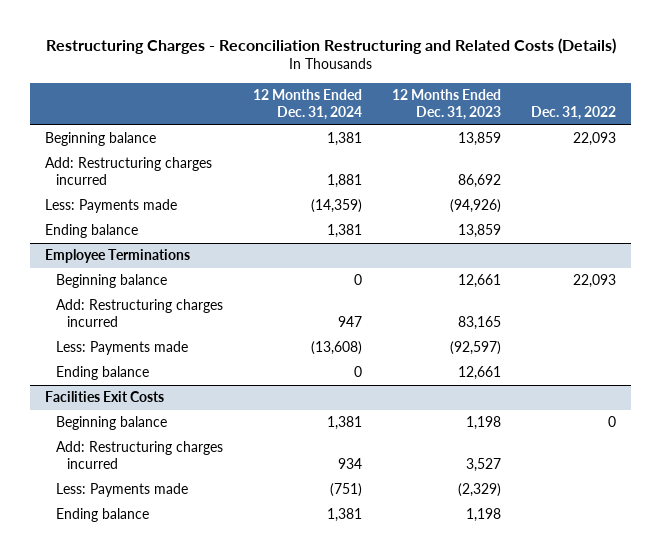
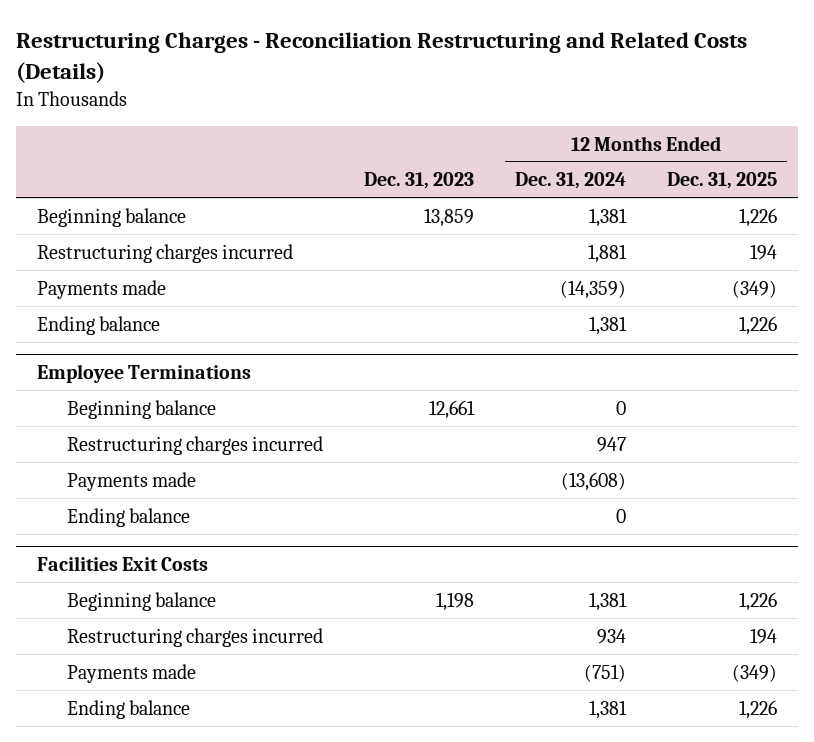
- | 12 Months Ended Dec. 31, 2024 | 12 Months Ended Dec. 31, 2023 | Dec. 31, 2022
+ | Dec. 31, 2023 | 12 Months Ended Dec. 31, 2024 | 12 Months Ended Dec. 31, 2025
- Add: Restructuring charges incurred | 1,881 | 86,692 |
- Less: Payments made | (14,359) | (94,926) |
+ Restructuring charges incurred | | 1,881 | 194
+ Payments made | | (14,359) | (349)
@ Employee Terminations
- Add: Restructuring charges incurred | 947 | 83,165 |
- Less: Payments made | (13,608) | (92,597) |
+ Restructuring charges incurred | | 947 |
+ Payments made | | (13,608) |
@ Facilities Exit Costs
- Add: Restructuring charges incurred | 934 | 3,527 |
- Less: Payments made | (751) | (2,329) |
+ Restructuring charges incurred | | 934 | 194
+ Payments made | | (751) | (349)

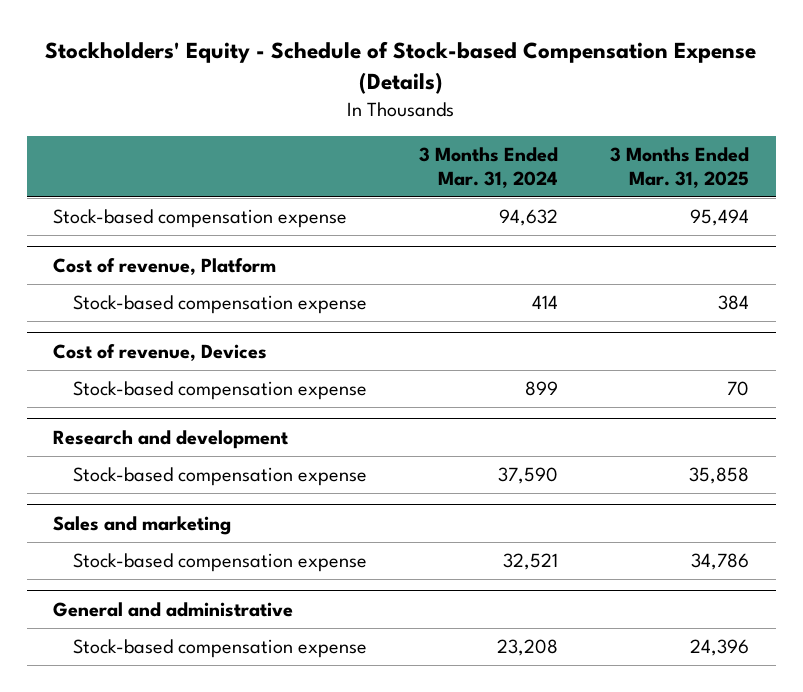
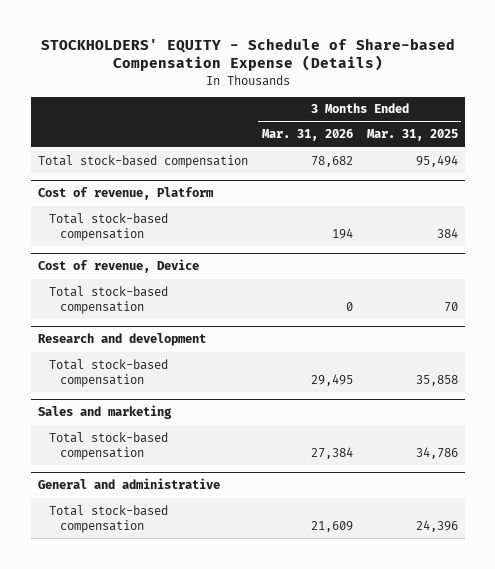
- Stockholders' Equity - Schedule of Stock-based Compensation Expense (Details)
+ STOCKHOLDERS' EQUITY - Schedule of Share-based Compensation Expense (Details)
- | 3 Months Ended Mar. 31, 2024 | 3 Months Ended Mar. 31, 2025
+ | 3 Months Ended Mar. 31, 2026 | 3 Months Ended Mar. 31, 2025
- Stock-based compensation expense | 94,632 | 95,494
+ Total stock-based compensation | 78,682 | 95,494
@ Cost of revenue, Platform
- Stock-based compensation expense | 414 | 384
- Cost of revenue, Devices
- Stock-based compensation expense | 899 | 70
@ Cost of revenue, Platform
+ Total stock-based compensation | 194 | 384
+ Cost of revenue, Device
+ Total stock-based compensation | 0 | 70
@ Research and development
- Stock-based compensation expense | 37,590 | 35,858
+ Total stock-based compensation | 29,495 | 35,858
@ Sales and marketing
- Stock-based compensation expense | 32,521 | 34,786
+ Total stock-based compensation | 27,384 | 34,786
@ General and administrative
- Stock-based compensation expense | 23,208 | 24,396
+ Total stock-based compensation | 21,609 | 24,396

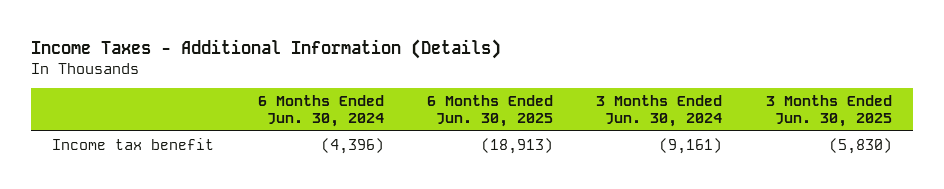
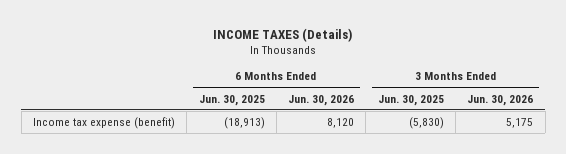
- Income Taxes - Additional Information (Details)
+ INCOME TAXES (Details)
- | 6 Months Ended Jun. 30, 2024 | 6 Months Ended Jun. 30, 2025 | 3 Months Ended Jun. 30, 2024 | 3 Months Ended Jun. 30, 2025
+ | 6 Months Ended Jun. 30, 2025 | 6 Months Ended Jun. 30, 2026 | 3 Months Ended Jun. 30, 2025 | 3 Months Ended Jun. 30, 2026
- Income tax benefit | (4,396) | (18,913) | (9,161) | (5,830)
+ Income tax expense (benefit) | (18,913) | 8,120 | (5,830) | 5,175

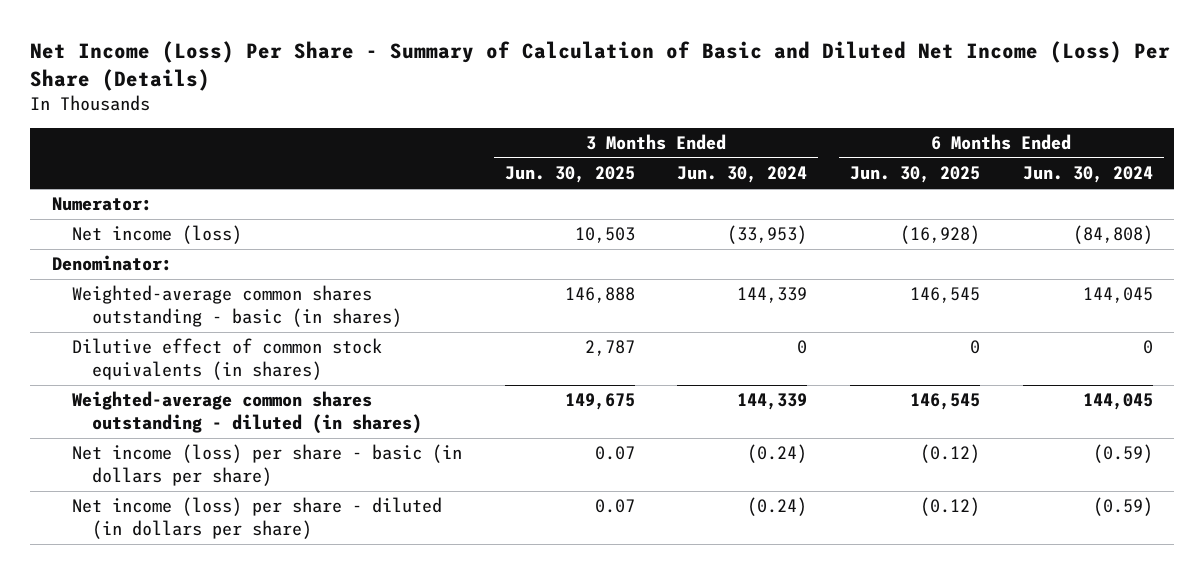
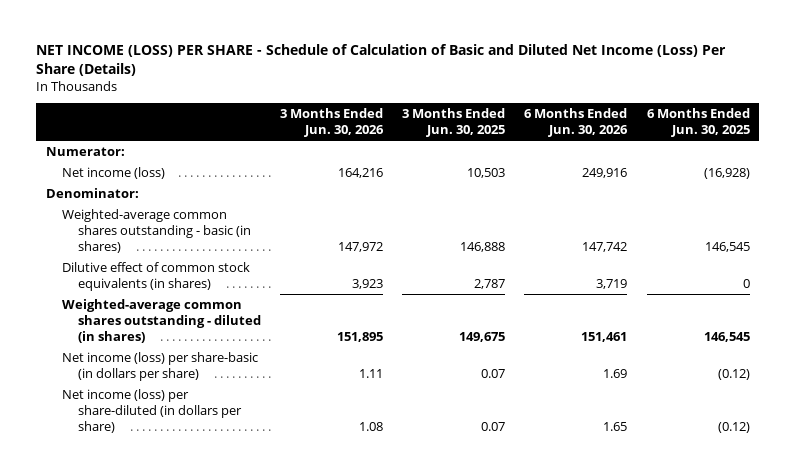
- Net Income (Loss) Per Share - Summary of Calculation of Basic and Diluted Net Income (Loss) Per Share (Details)
+ NET INCOME (LOSS) PER SHARE - Schedule of Calculation of Basic and Diluted Net Income (Loss) Per Share (Details)
- | 3 Months Ended Jun. 30, 2025 | 3 Months Ended Jun. 30, 2024 | 6 Months Ended Jun. 30, 2025 | 6 Months Ended Jun. 30, 2024
+ | 3 Months Ended Jun. 30, 2026 | 3 Months Ended Jun. 30, 2025 | 6 Months Ended Jun. 30, 2026 | 6 Months Ended Jun. 30, 2025
- Net income (loss) per share - basic (in dollars per share) | 0.07 | (0.24) | (0.12) | (0.59)
- Net income (loss) per share - diluted (in dollars per share) | 0.07 | (0.24) | (0.12) | (0.59)
+ Net income (loss) per share-basic (in dollars per share) | 1.11 | 0.07 | 1.69 | (0.12)
+ Net income (loss) per share-diluted (in dollars per share) | 1.08 | 0.07 | 1.65 | (0.12)

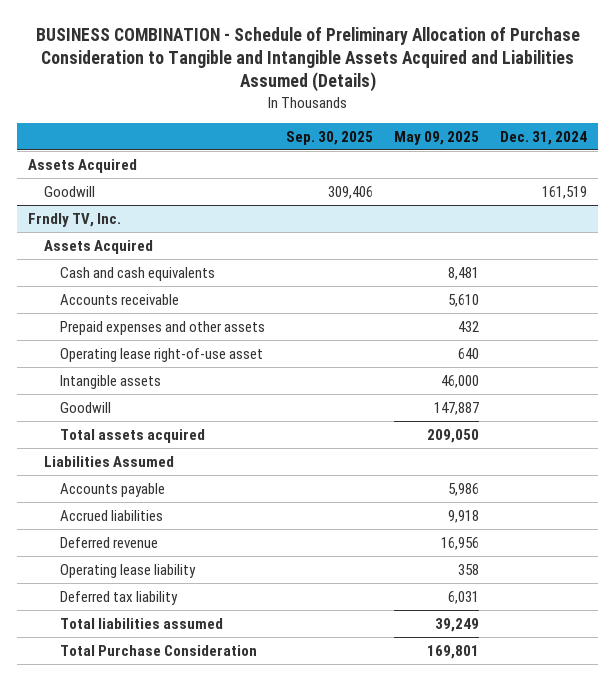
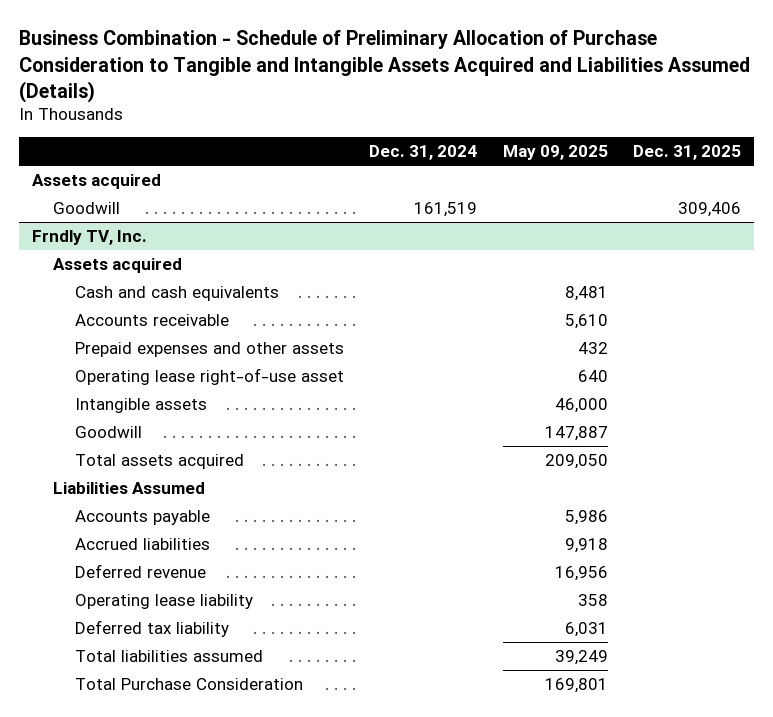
- BUSINESS COMBINATION - Schedule of Preliminary Allocation of Purchase Consideration to Tangible and Intangible Assets Acquired and Liabilities Assumed (Details)
+ Business Combination - Schedule of Preliminary Allocation of Purchase Consideration to Tangible and Intangible Assets Acquired and Liabilities Assumed (Details)
- | Sep. 30, 2025 | May 09, 2025 | Dec. 31, 2024
+ | Dec. 31, 2024 | May 09, 2025 | Dec. 31, 2025
- Assets Acquired
+ Assets acquired
@ Frndly TV, Inc.
- Assets Acquired
+ Assets acquired

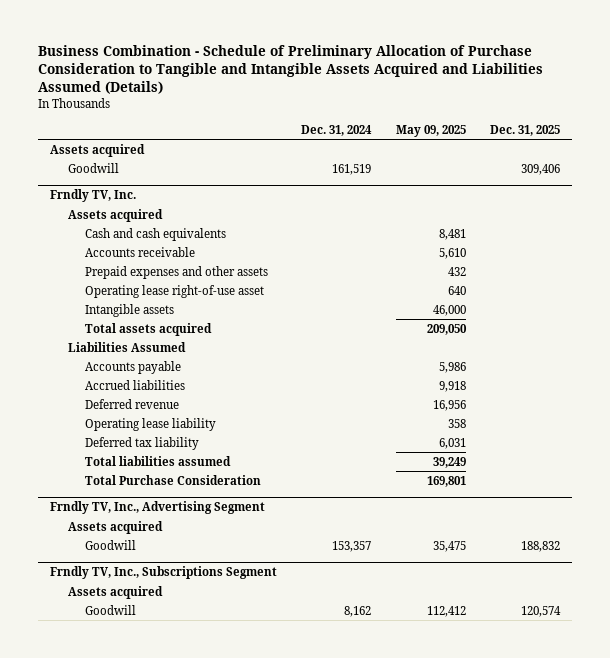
@ Frndly TV, Inc.
- Goodwill | | 147,887 |
+ Frndly TV, Inc., Advertising Segment
+ Assets acquired
+ Goodwill | 153,357 | 35,475 | 188,832
+ Frndly TV, Inc., Subscriptions Segment
+ Assets acquired
+ Goodwill | 8,162 | 112,412 | 120,574

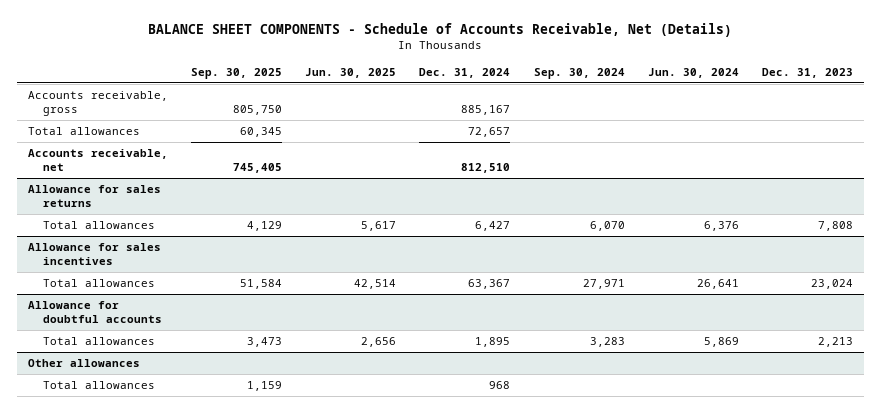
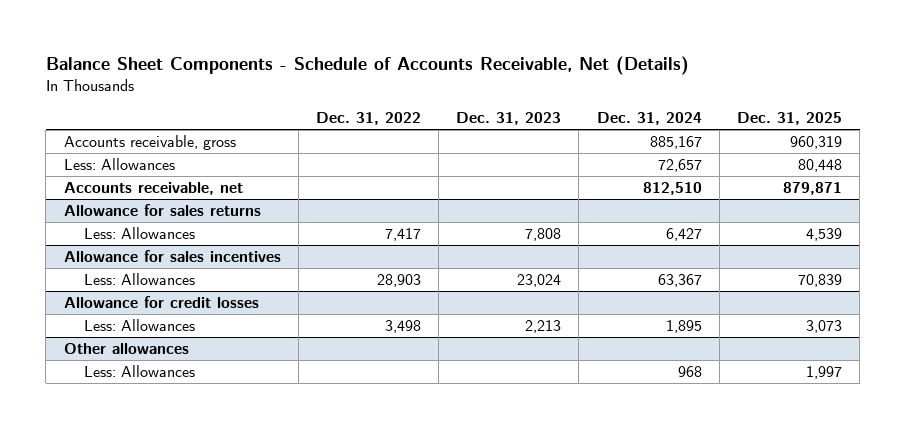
- BALANCE SHEET COMPONENTS - Schedule of Accounts Receivable, Net (Details)
+ Balance Sheet Components - Schedule of Accounts Receivable, Net (Details)
- | Sep. 30, 2025 | Jun. 30, 2025 | Dec. 31, 2024 | Sep. 30, 2024 | Jun. 30, 2024 | Dec. 31, 2023
+ | Dec. 31, 2022 | Dec. 31, 2023 | Dec. 31, 2024 | Dec. 31, 2025
- Total allowances | 60,345 | | 72,657 | | |
+ Less: Allowances | | | 72,657 | 80,448
@ Allowance for sales returns
- Total allowances | 4,129 | 5,617 | 6,427 | 6,070 | 6,376 | 7,808
+ Less: Allowances | 7,417 | 7,808 | 6,427 | 4,539
@ Allowance for sales incentives
- Total allowances | 51,584 | 42,514 | 63,367 | 27,971 | 26,641 | 23,024
- Allowance for doubtful accounts
- Total allowances | 3,473 | 2,656 | 1,895 | 3,283 | 5,869 | 2,213
@ Allowance for sales incentives
+ Less: Allowances | 28,903 | 23,024 | 63,367 | 70,839
+ Allowance for credit losses
+ Less: Allowances | 3,498 | 2,213 | 1,895 | 3,073
@ Other allowances
- Total allowances | 1,159 | | 968 | | |
+ Less: Allowances | | | 968 | 1,997

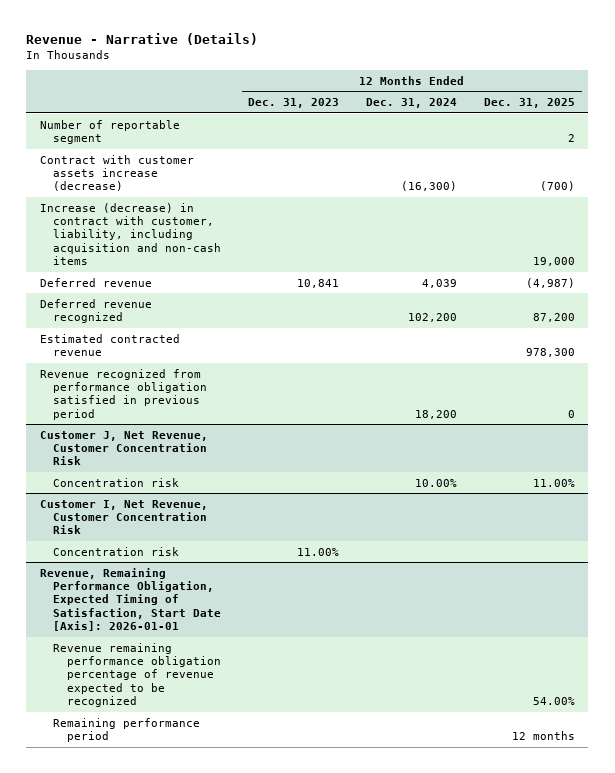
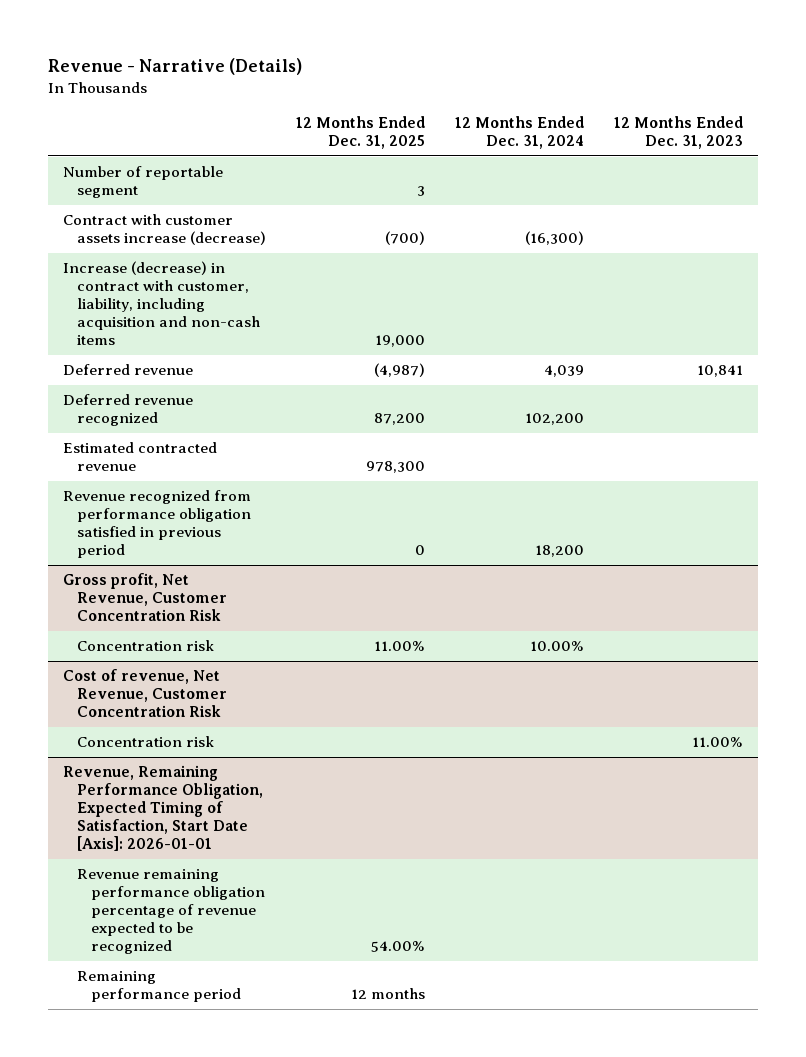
- | 12 Months Ended Dec. 31, 2023 | 12 Months Ended Dec. 31, 2024 | 12 Months Ended Dec. 31, 2025
+ | 12 Months Ended Dec. 31, 2025 | 12 Months Ended Dec. 31, 2024 | 12 Months Ended Dec. 31, 2023
- Number of reportable segment | | | 2
+ Number of reportable segment | 3 | |
- Customer J, Net Revenue, Customer Concentration Risk
+ Gross profit, Net Revenue, Customer Concentration Risk
- Customer I, Net Revenue, Customer Concentration Risk
+ Cost of revenue, Net Revenue, Customer Concentration Risk

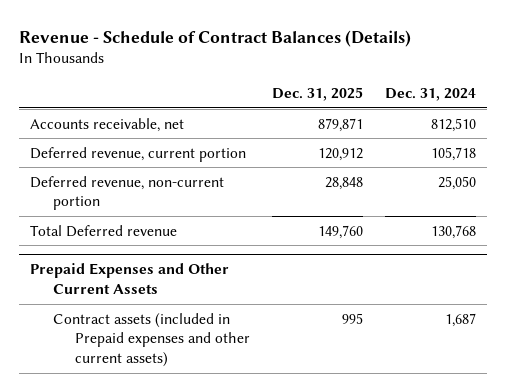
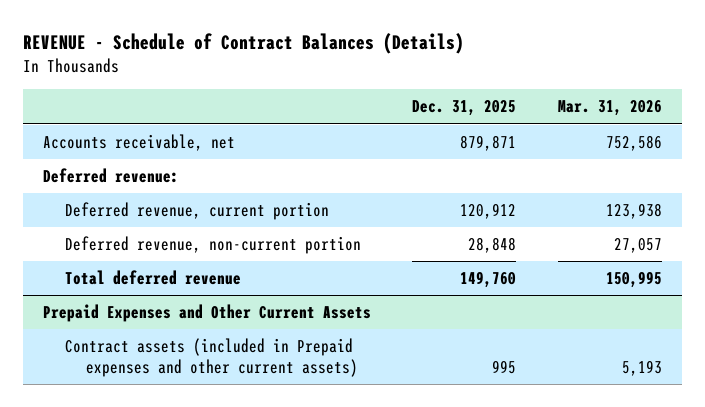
- Revenue - Schedule of Contract Balances (Details)
+ REVENUE - Schedule of Contract Balances (Details)
- | Dec. 31, 2025 | Dec. 31, 2024
+ | Dec. 31, 2025 | Mar. 31, 2026
+ Deferred revenue:
- Total Deferred revenue | 149,760 | 130,768
+ Total deferred revenue | 149,760 | 150,995

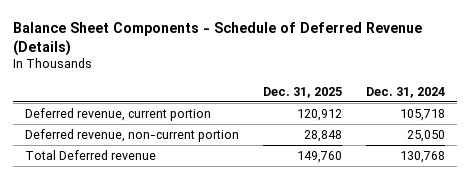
- REVENUE - Schedule of Contract Balances (Details)
+ Balance Sheet Components - Schedule of Deferred Revenue (Details)
- | Dec. 31, 2025 | Mar. 31, 2026
+ | Dec. 31, 2025 | Dec. 31, 2024
- Accounts receivable, net | 879,871 | 752,586
- Deferred revenue:
- Total deferred revenue | 149,760 | 150,995
- Prepaid Expenses and Other Current Assets
- Contract assets (included in Prepaid expenses and other current assets) | 995 | 5,193
+ Total Deferred revenue | 149,760 | 130,768

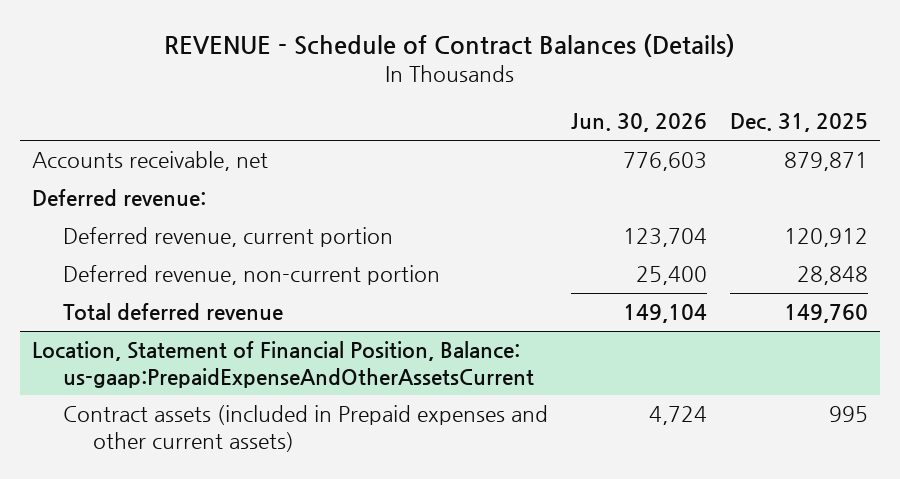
- Balance Sheet Components - Schedule of Deferred Revenue (Details)
+ REVENUE - Schedule of Contract Balances (Details)
- | Dec. 31, 2025 | Dec. 31, 2024
+ | Jun. 30, 2026 | Dec. 31, 2025
+ Accounts receivable, net | 776,603 | 879,871
+ Deferred revenue:
- Total Deferred revenue | 149,760 | 130,768
+ Total deferred revenue | 149,104 | 149,760
+ Location, Statement of Financial Position, Balance: us-gaap:PrepaidExpenseAndOtherAssetsCurrent
+ Contract assets (included in Prepaid expenses and other current assets) | 4,724 | 995

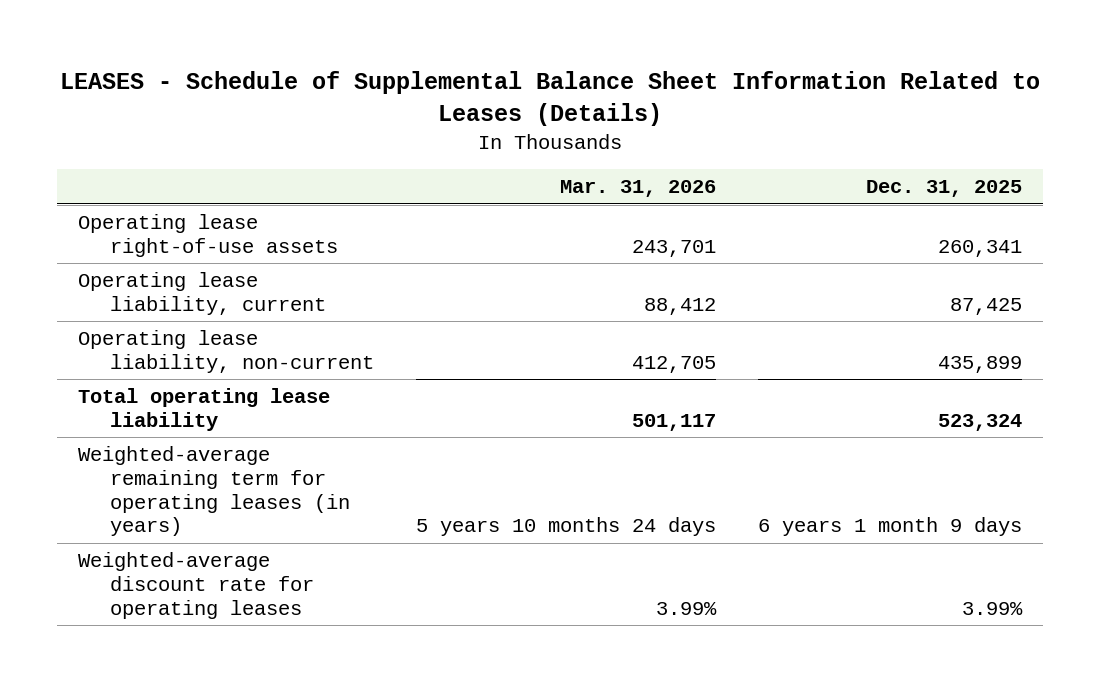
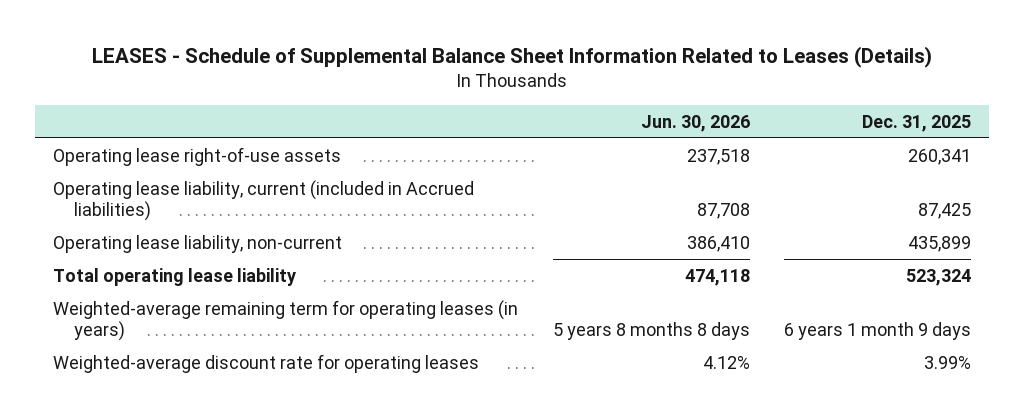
- | Mar. 31, 2026 | Dec. 31, 2025
+ | Jun. 30, 2026 | Dec. 31, 2025
- Operating lease liability, current | 88,412 | 87,425
+ Operating lease liability, current (included in Accrued liabilities) | 87,708 | 87,425

